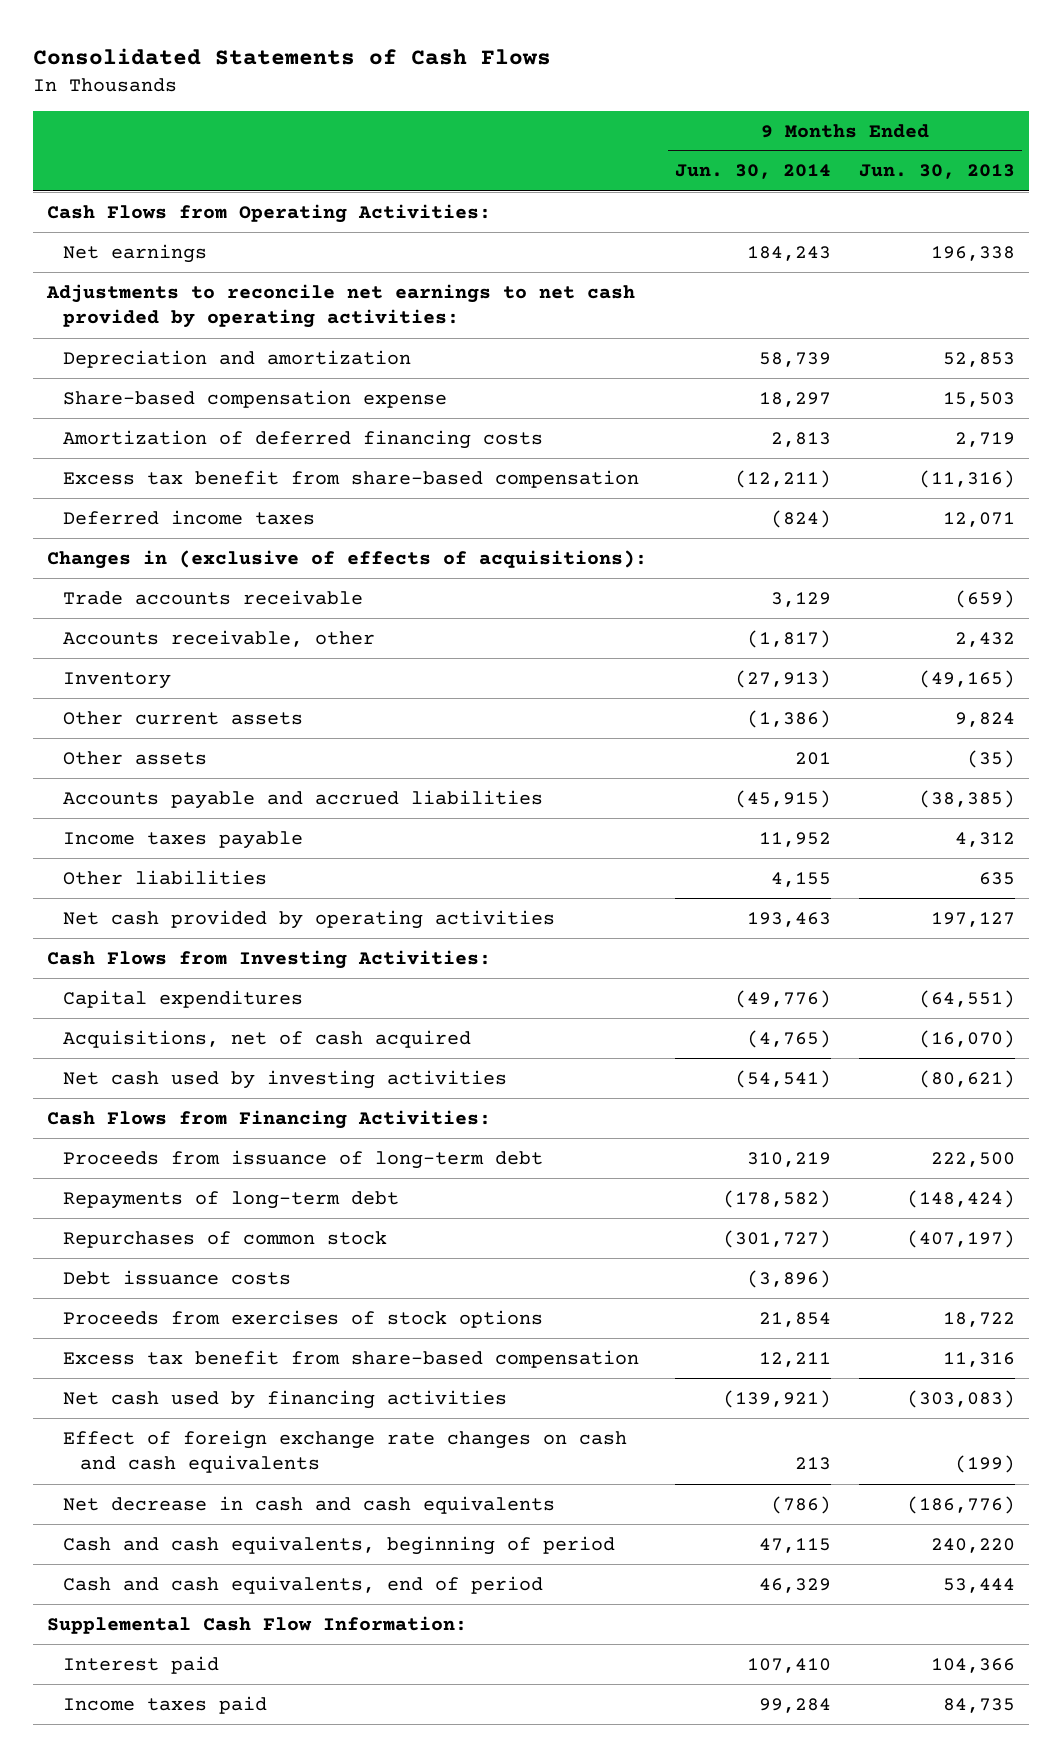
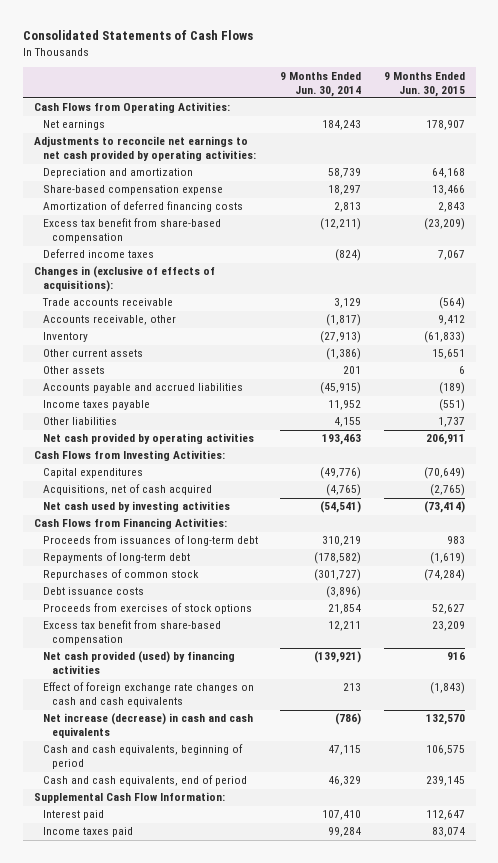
- | 9 Months Ended Jun. 30, 2014 | 9 Months Ended Jun. 30, 2013
+ | 9 Months Ended Jun. 30, 2014 | 9 Months Ended Jun. 30, 2015
- Proceeds from issuance of long-term debt | 310,219 | 222,500
+ Proceeds from issuances of long-term debt | 310,219 | 983
- Net cash used by financing activities | (139,921) | (303,083)
+ Net cash provided (used) by financing activities | (139,921) | 916
- Net decrease in cash and cash equivalents | (786) | (186,776)
+ Net increase (decrease) in cash and cash equivalents | (786) | 132,570

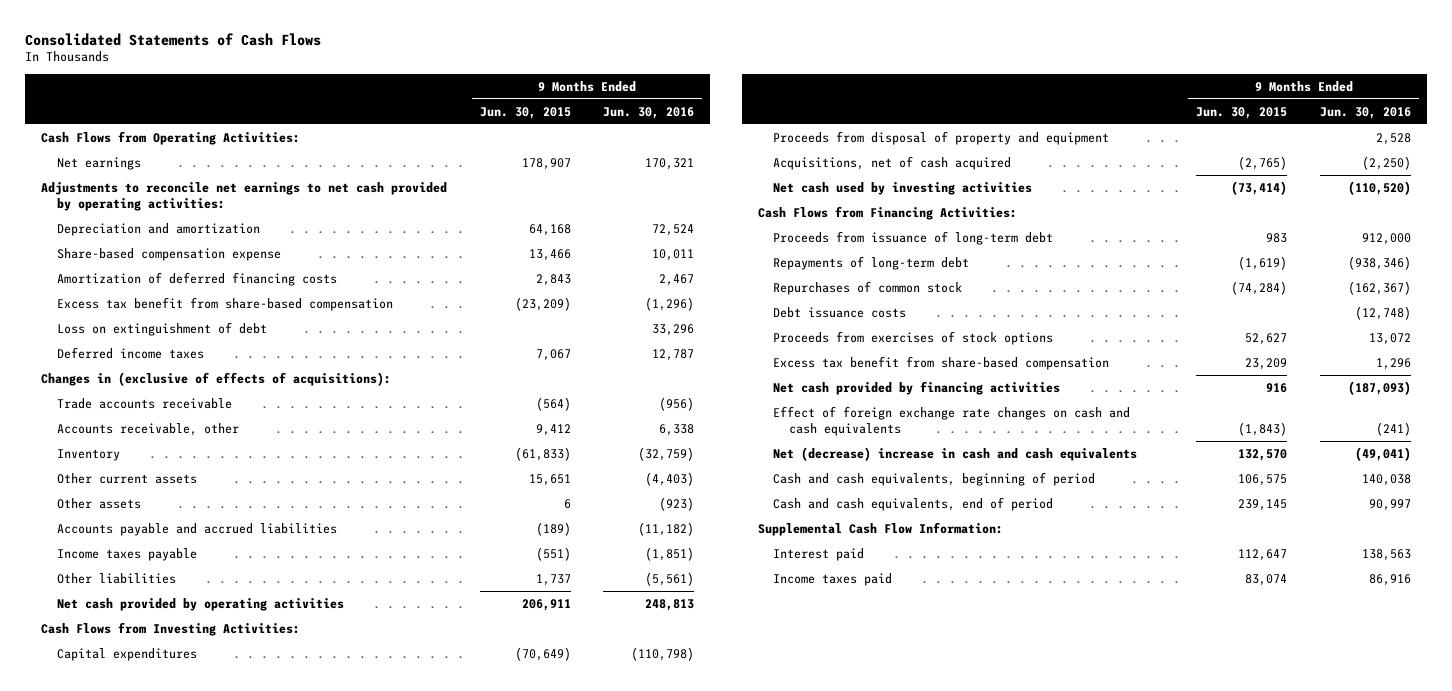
- | 9 Months Ended Jun. 30, 2014 | 9 Months Ended Jun. 30, 2015
+ | 9 Months Ended Jun. 30, 2015 | 9 Months Ended Jun. 30, 2016
+ Loss on extinguishment of debt | | 33,296
+ Proceeds from disposal of property and equipment | | 2,528
- Proceeds from issuances of long-term debt | 310,219 | 983
+ Proceeds from issuance of long-term debt | 983 | 912,000
- Net cash provided (used) by financing activities | (139,921) | 916
+ Net cash provided by financing activities | 916 | (187,093)
- Net increase (decrease) in cash and cash equivalents | (786) | 132,570
+ Net (decrease) increase in cash and cash equivalents | 132,570 | (49,041)

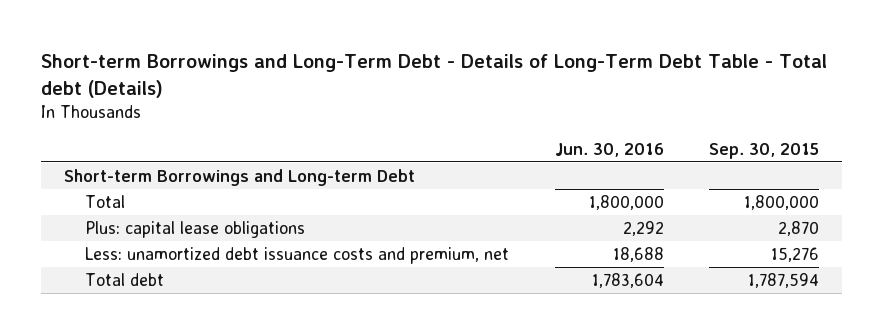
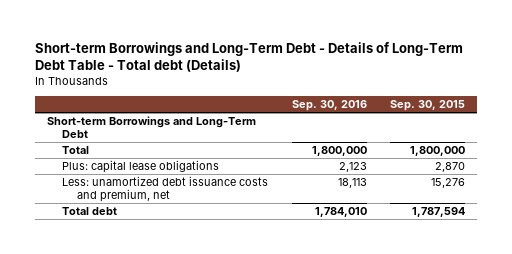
- | Jun. 30, 2016 | Sep. 30, 2015
+ | Sep. 30, 2016 | Sep. 30, 2015
- Short-term Borrowings and Long-term Debt
+ Short-term Borrowings and Long-Term Debt

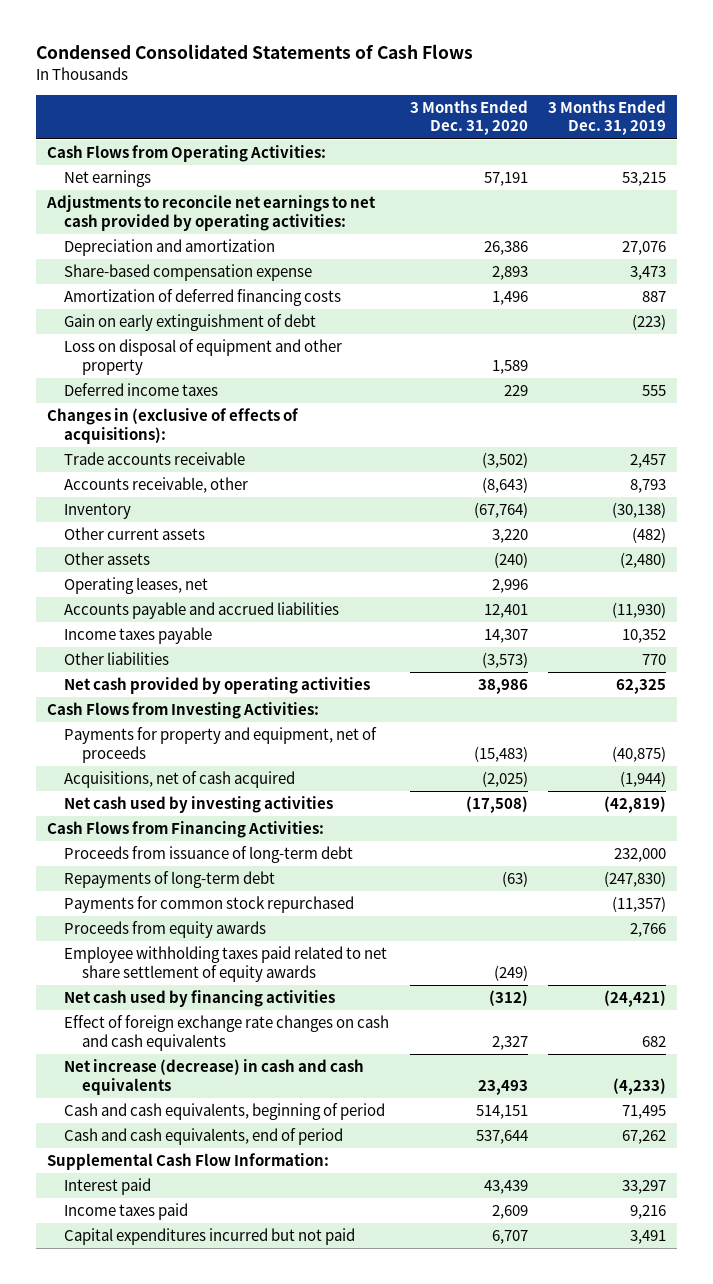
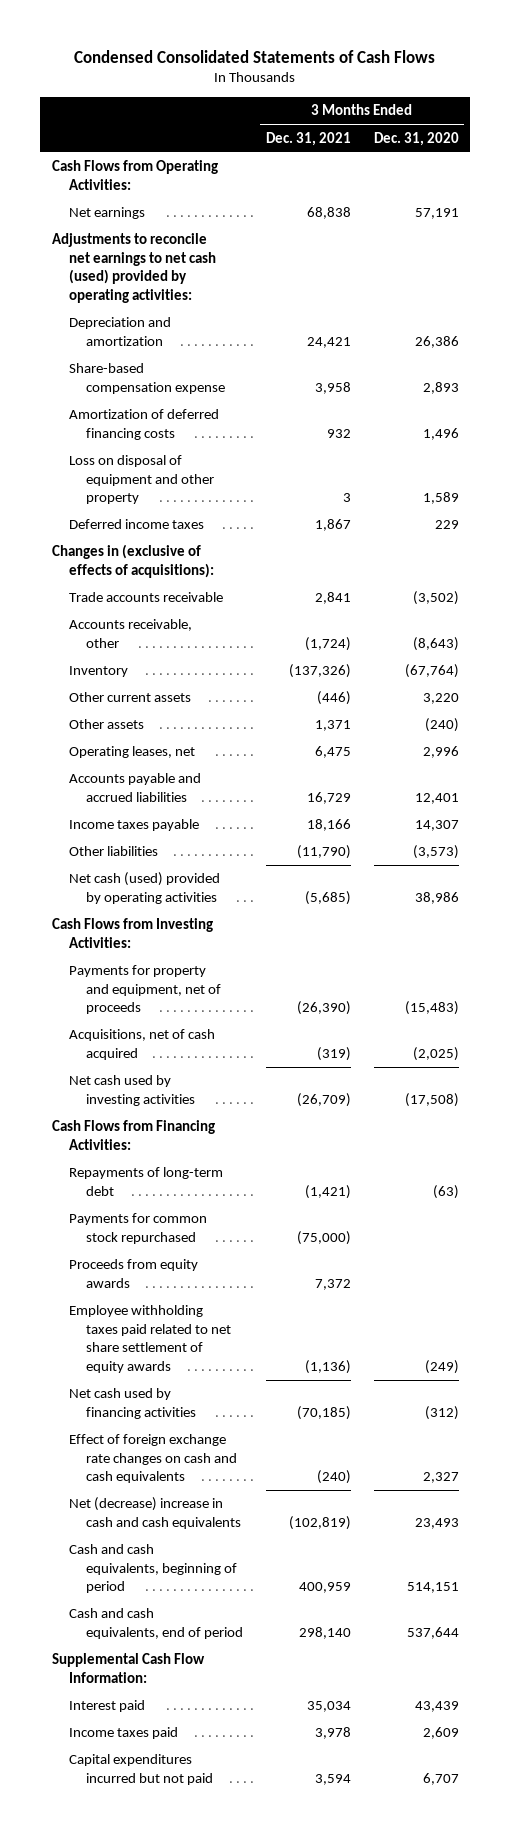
- | 3 Months Ended Dec. 31, 2020 | 3 Months Ended Dec. 31, 2019
+ | 3 Months Ended Dec. 31, 2021 | 3 Months Ended Dec. 31, 2020
- Adjustments to reconcile net earnings to net cash provided by operating activities:
+ Adjustments to reconcile net earnings to net cash (used) provided by operating activities:
- Gain on early extinguishment of debt | | (223)
- Net cash provided by operating activities | 38,986 | 62,325
+ Net cash (used) provided by operating activities | (5,685) | 38,986
- Proceeds from issuance of long-term debt | | 232,000
- Net increase (decrease) in cash and cash equivalents | 23,493 | (4,233)
+ Net (decrease) increase in cash and cash equivalents | (102,819) | 23,493

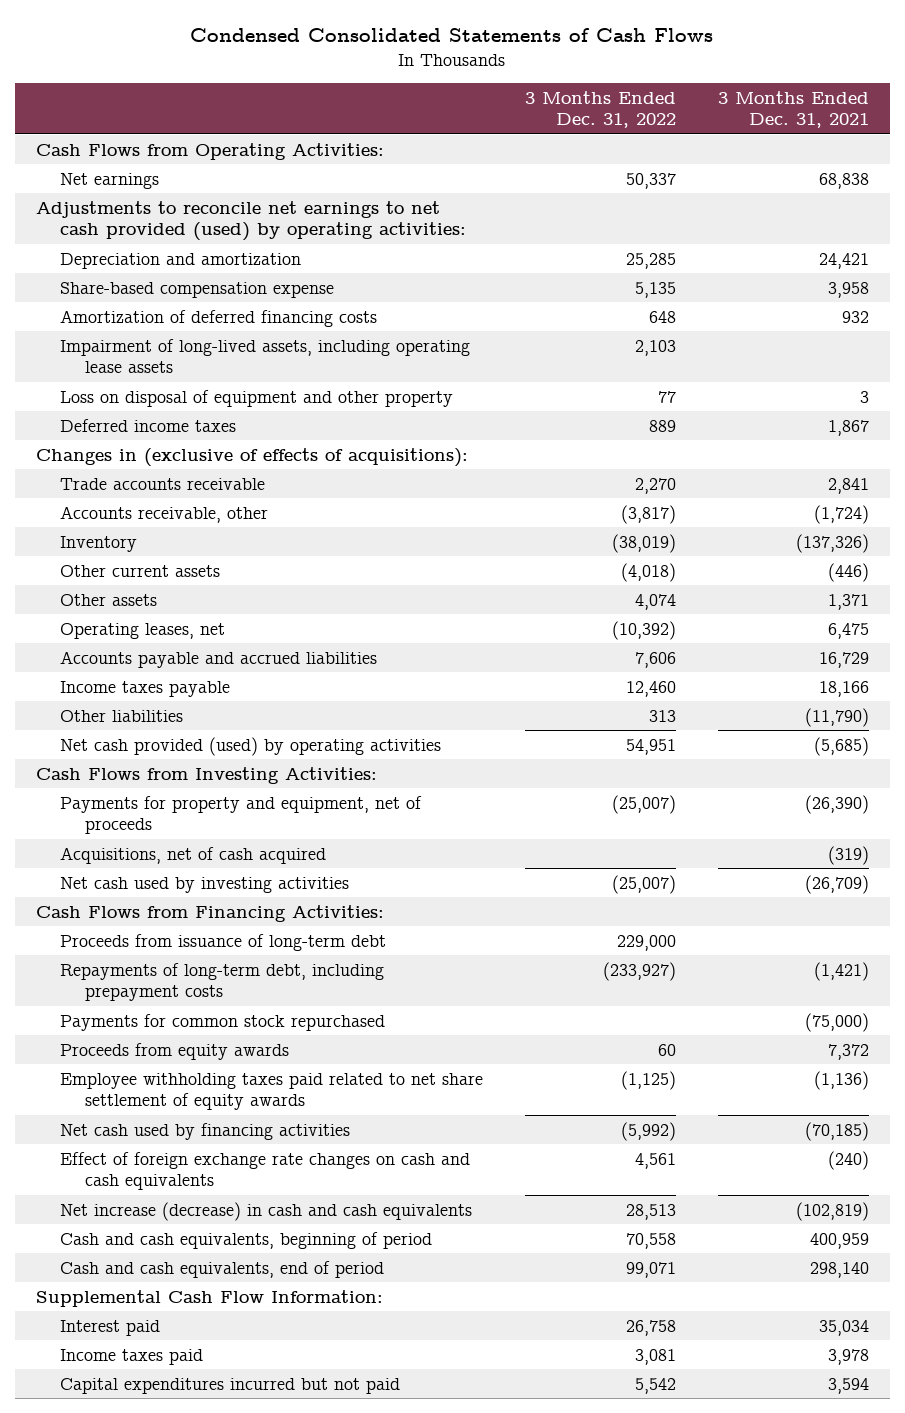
- | 3 Months Ended Dec. 31, 2021 | 3 Months Ended Dec. 31, 2020
+ | 3 Months Ended Dec. 31, 2022 | 3 Months Ended Dec. 31, 2021
- Adjustments to reconcile net earnings to net cash (used) provided by operating activities:
+ Adjustments to reconcile net earnings to net cash provided (used) by operating activities:
+ Impairment of long-lived assets, including operating lease assets | 2,103 |
- Net cash (used) provided by operating activities | (5,685) | 38,986
+ Net cash provided (used) by operating activities | 54,951 | (5,685)
- Repayments of long-term debt | (1,421) | (63)
+ Proceeds from issuance of long-term debt | 229,000 |
+ Repayments of long-term debt, including prepayment costs | (233,927) | (1,421)
- Net (decrease) increase in cash and cash equivalents | (102,819) | 23,493
+ Net increase (decrease) in cash and cash equivalents | 28,513 | (102,819)

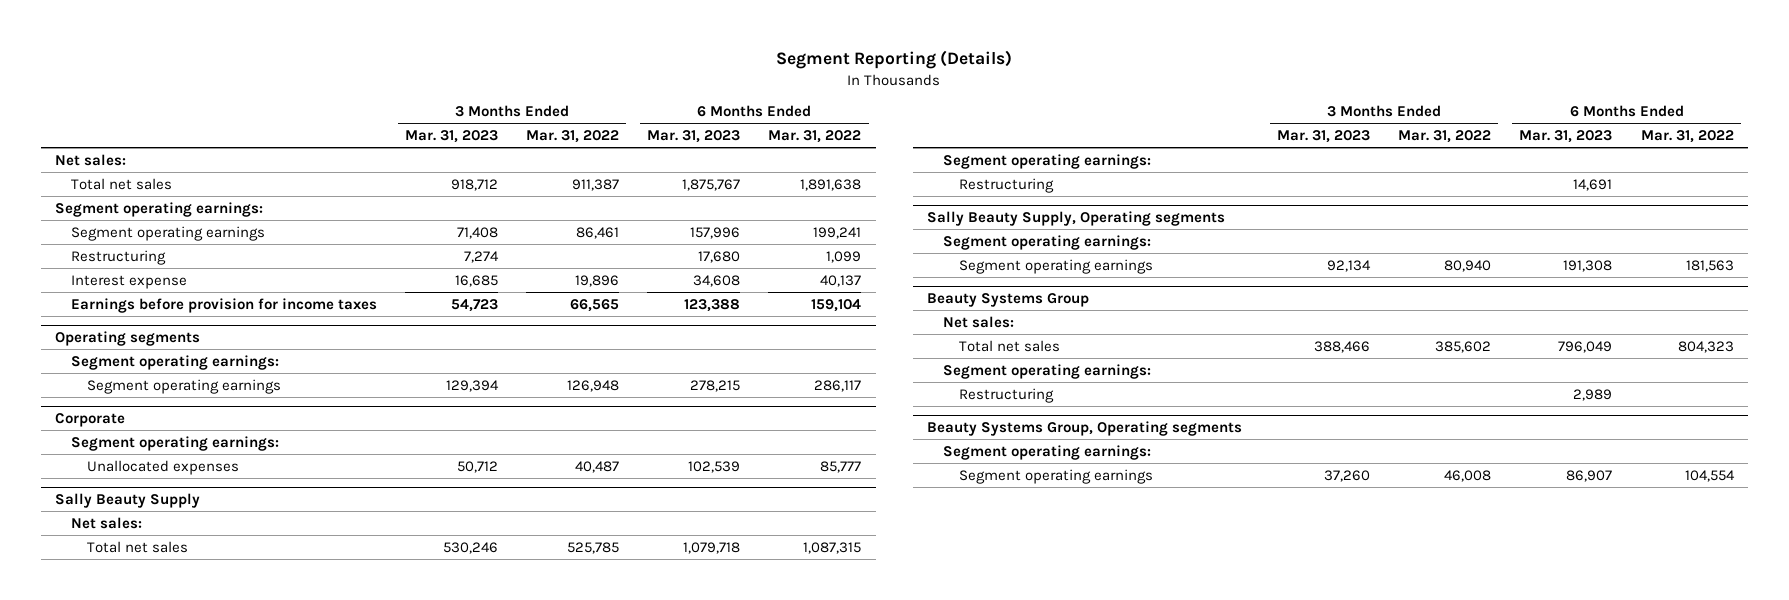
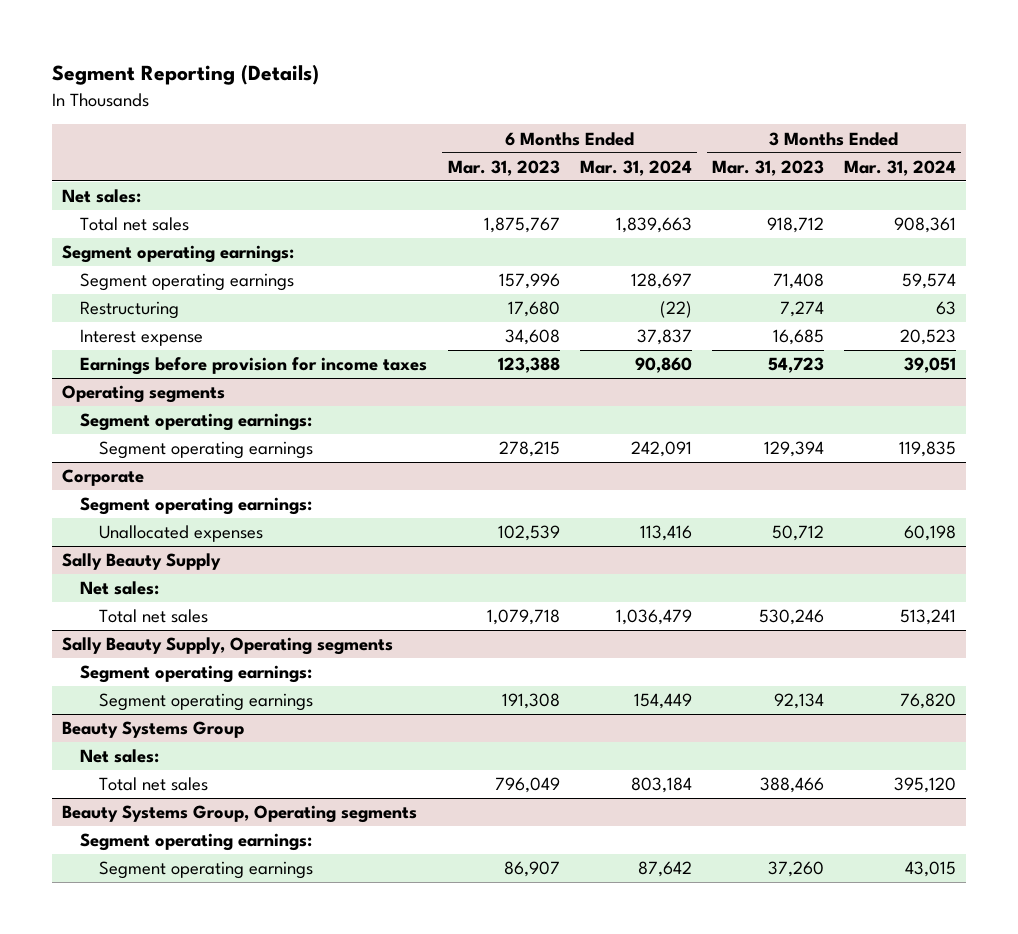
- | 3 Months Ended Mar. 31, 2023 | 3 Months Ended Mar. 31, 2022 | 6 Months Ended Mar. 31, 2023 | 6 Months Ended Mar. 31, 2022
+ | 6 Months Ended Mar. 31, 2023 | 6 Months Ended Mar. 31, 2024 | 3 Months Ended Mar. 31, 2023 | 3 Months Ended Mar. 31, 2024
@ Sally Beauty Supply
- Segment operating earnings:
- Restructuring | | | 14,691 |
@ Beauty Systems Group
- Segment operating earnings:
- Restructuring | | | 2,989 |

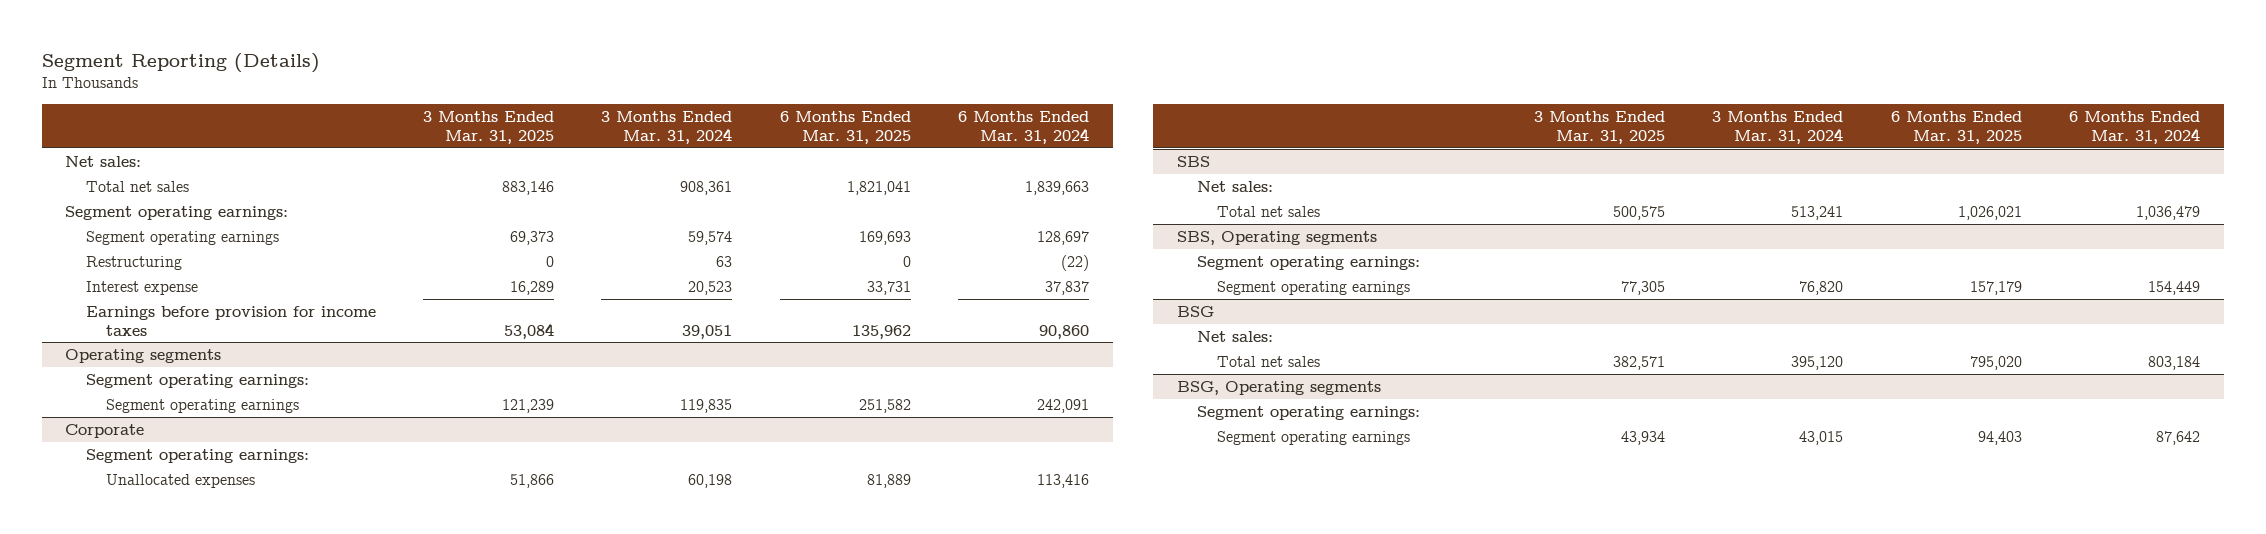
- | 6 Months Ended Mar. 31, 2023 | 6 Months Ended Mar. 31, 2024 | 3 Months Ended Mar. 31, 2023 | 3 Months Ended Mar. 31, 2024
+ | 3 Months Ended Mar. 31, 2025 | 3 Months Ended Mar. 31, 2024 | 6 Months Ended Mar. 31, 2025 | 6 Months Ended Mar. 31, 2024
- Sally Beauty Supply
+ SBS
- Sally Beauty Supply, Operating segments
+ SBS, Operating segments
- Beauty Systems Group
+ BSG
- Beauty Systems Group, Operating segments
+ BSG, Operating segments

